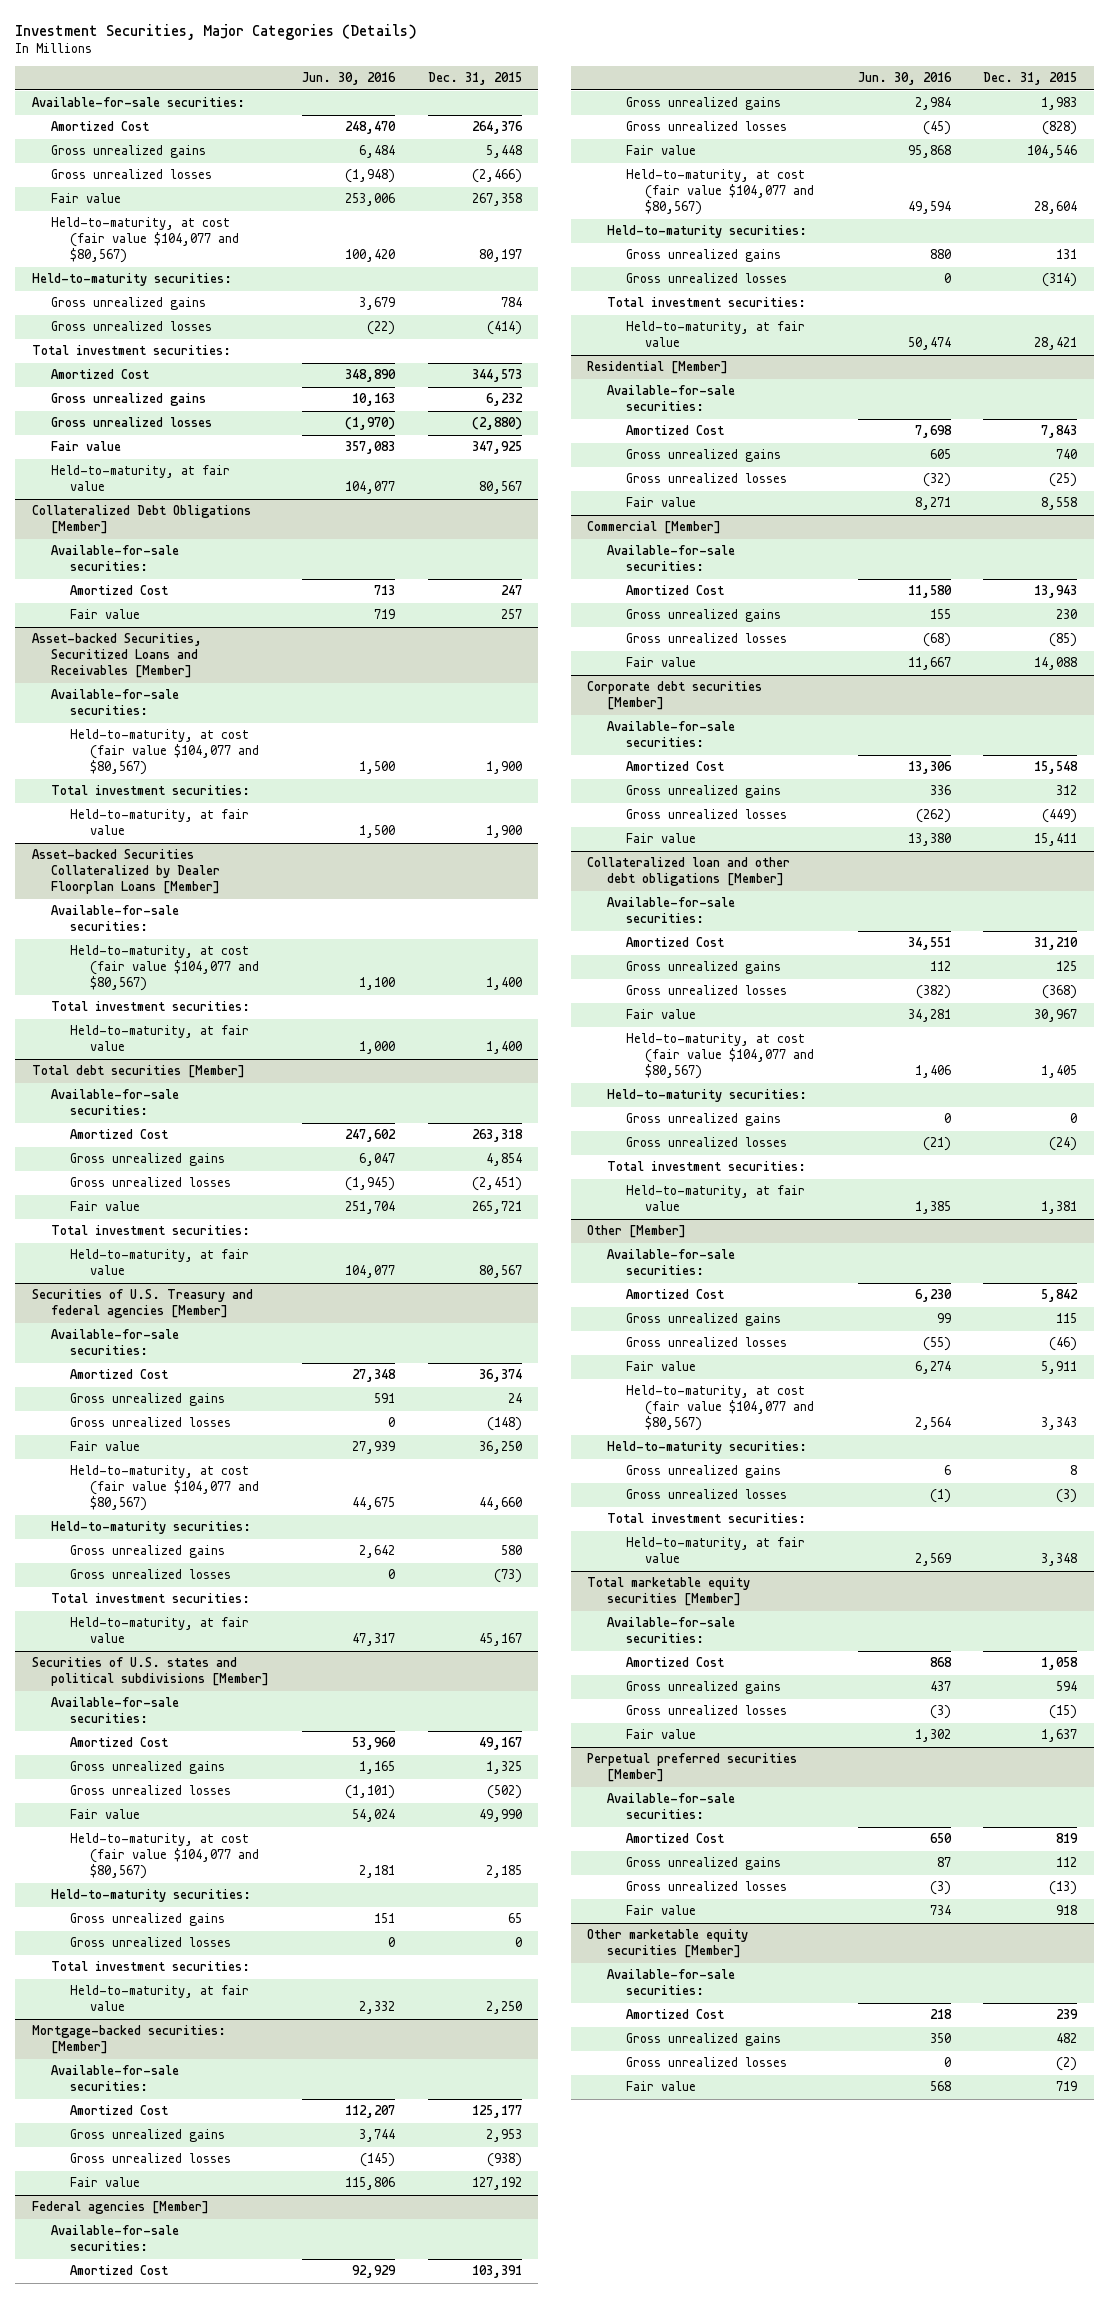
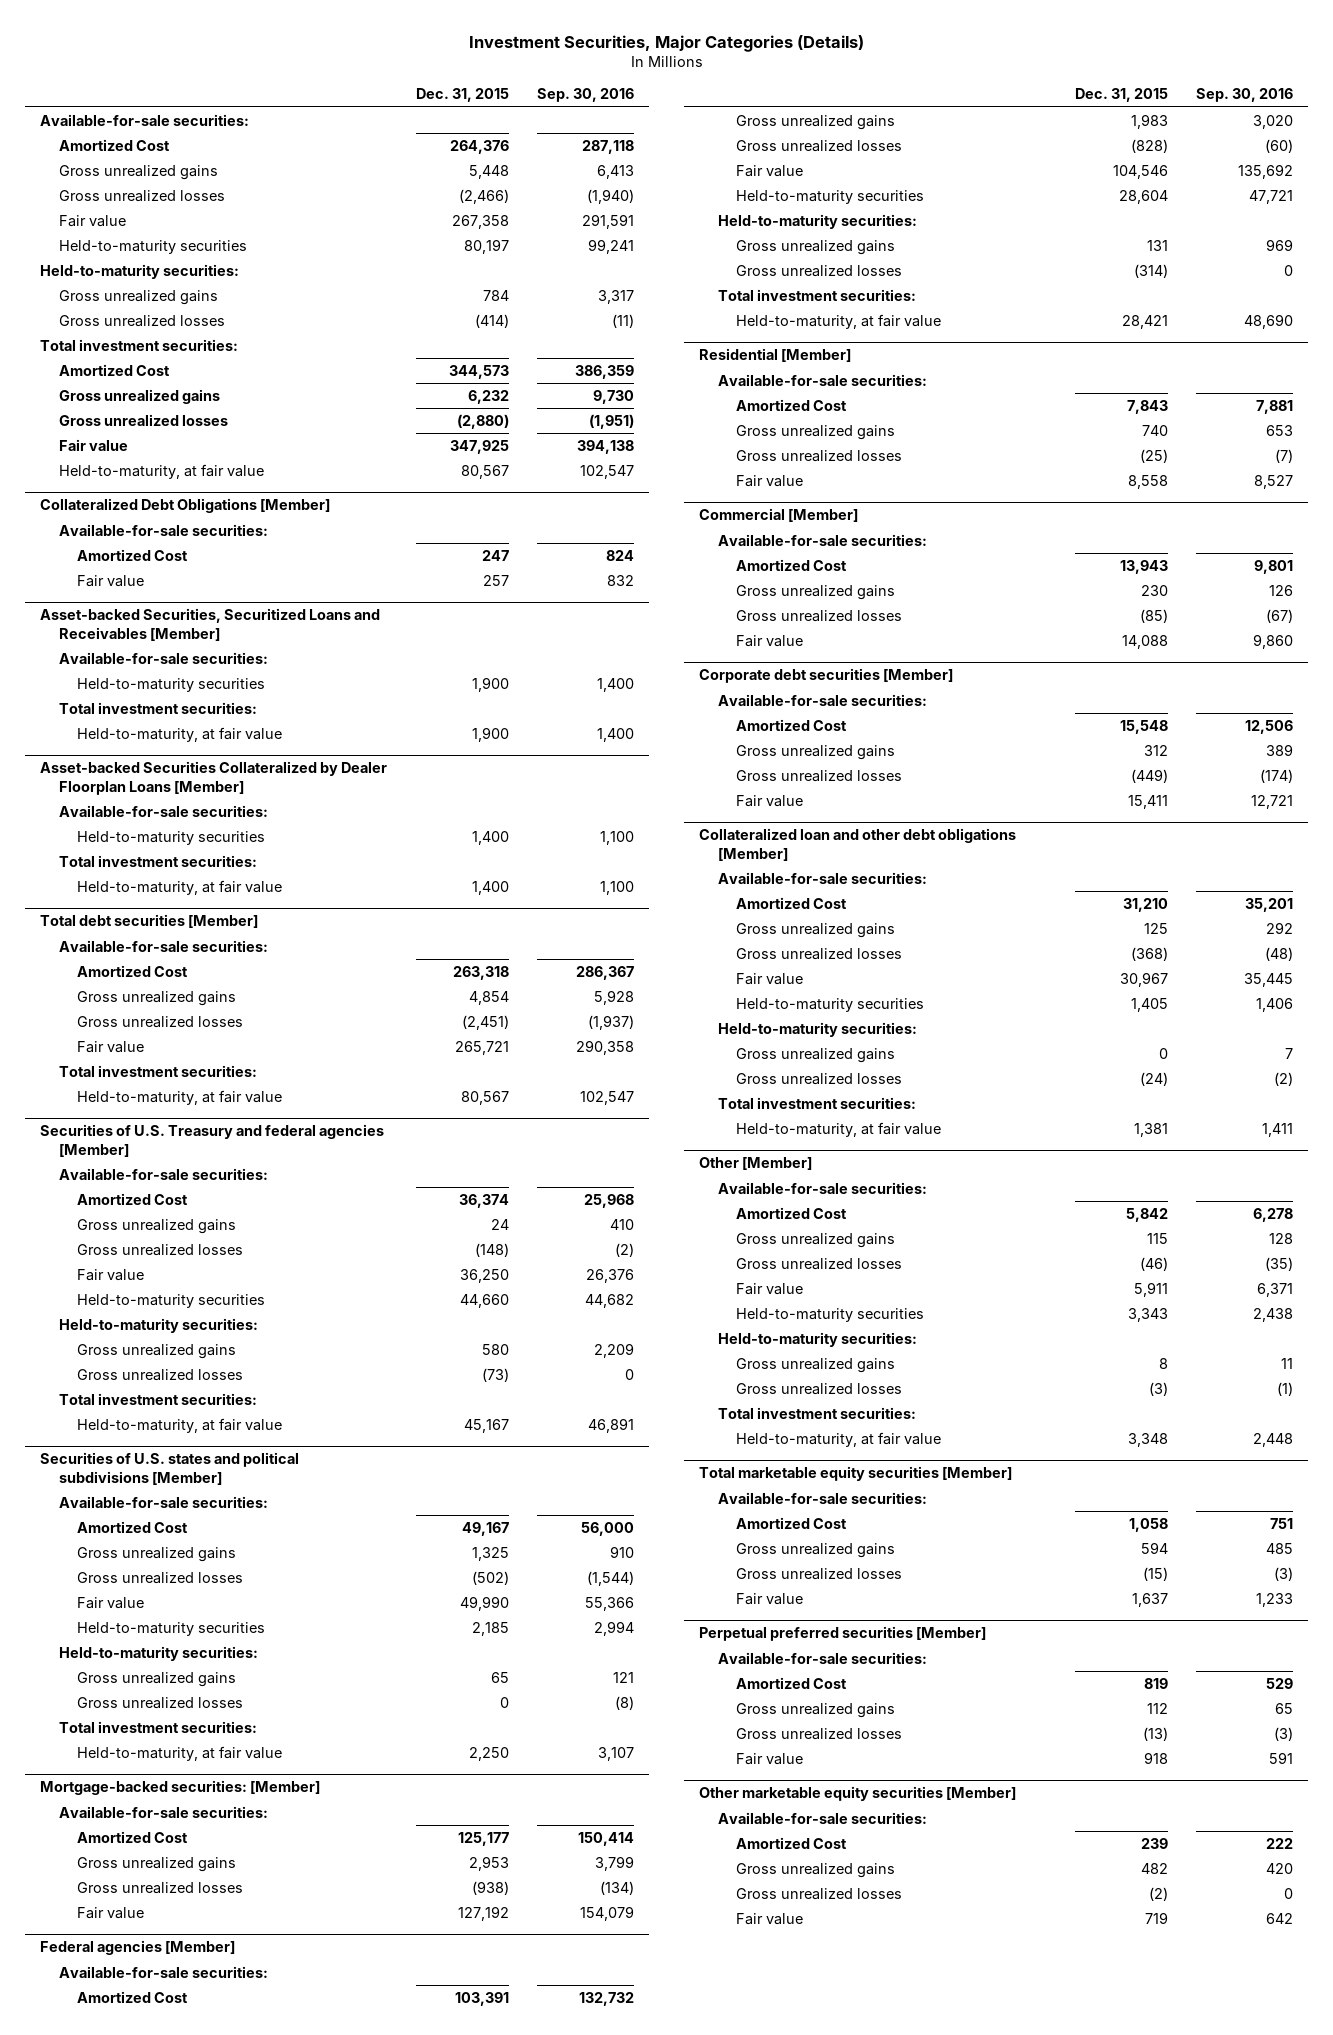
- | Jun. 30, 2016 | Dec. 31, 2015
+ | Dec. 31, 2015 | Sep. 30, 2016
- Held-to-maturity, at cost (fair value $104,077 and $80,567) | 100,420 | 80,197
+ Held-to-maturity securities | 80,197 | 99,241
@ Asset-backed Securities, Securitized Loans and Receivables [Member]
- Held-to-maturity, at cost (fair value $104,077 and $80,567) | 1,500 | 1,900
+ Held-to-maturity securities | 1,900 | 1,400
@ Asset-backed Securities Collateralized by Dealer Floorplan Loans [Member]
- Held-to-maturity, at cost (fair value $104,077 and $80,567) | 1,100 | 1,400
+ Held-to-maturity securities | 1,400 | 1,100
@ Securities of U.S. Treasury and federal agencies [Member]
- Held-to-maturity, at cost (fair value $104,077 and $80,567) | 44,675 | 44,660
+ Held-to-maturity securities | 44,660 | 44,682
@ Securities of U.S. states and political subdivisions [Member]
- Held-to-maturity, at cost (fair value $104,077 and $80,567) | 2,181 | 2,185
+ Held-to-maturity securities | 2,185 | 2,994
@ Federal agencies [Member]
- Held-to-maturity, at cost (fair value $104,077 and $80,567) | 49,594 | 28,604
+ Held-to-maturity securities | 28,604 | 47,721
@ Collateralized loan and other debt obligations [Member]
- Held-to-maturity, at cost (fair value $104,077 and $80,567) | 1,406 | 1,405
+ Held-to-maturity securities | 1,405 | 1,406
@ Other [Member]
- Held-to-maturity, at cost (fair value $104,077 and $80,567) | 2,564 | 3,343
+ Held-to-maturity securities | 3,343 | 2,438

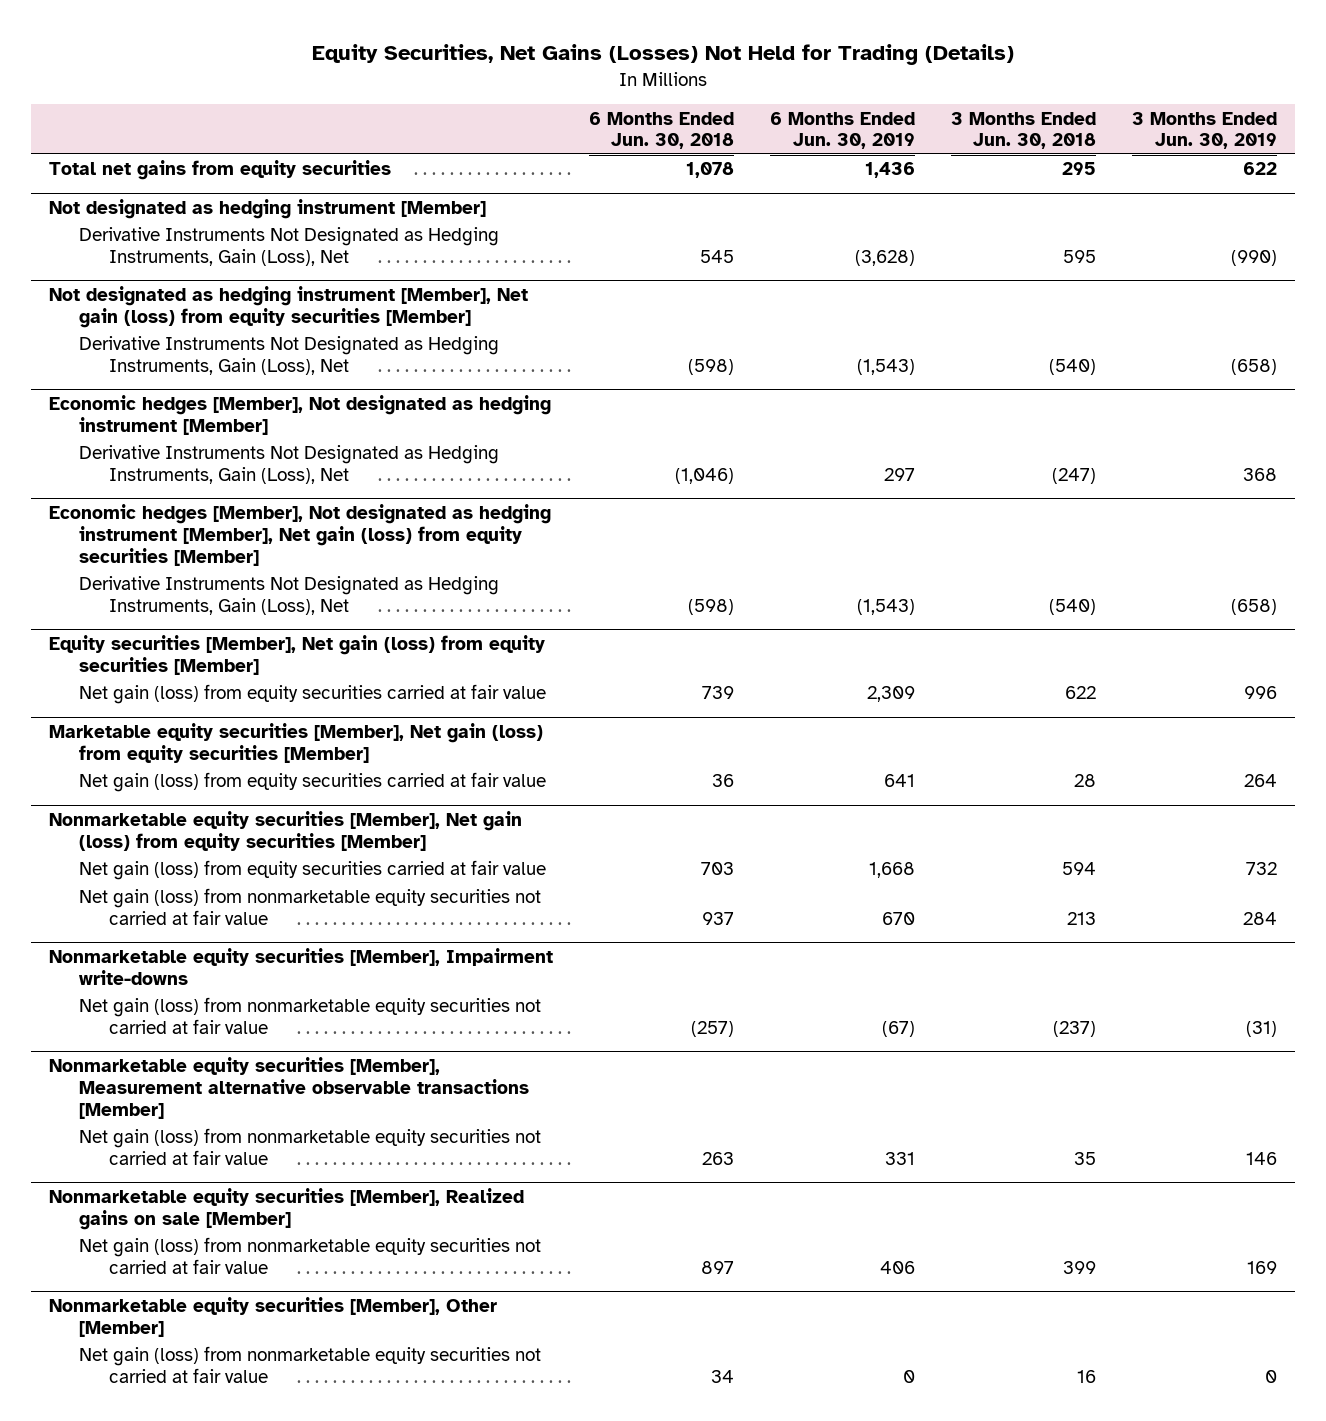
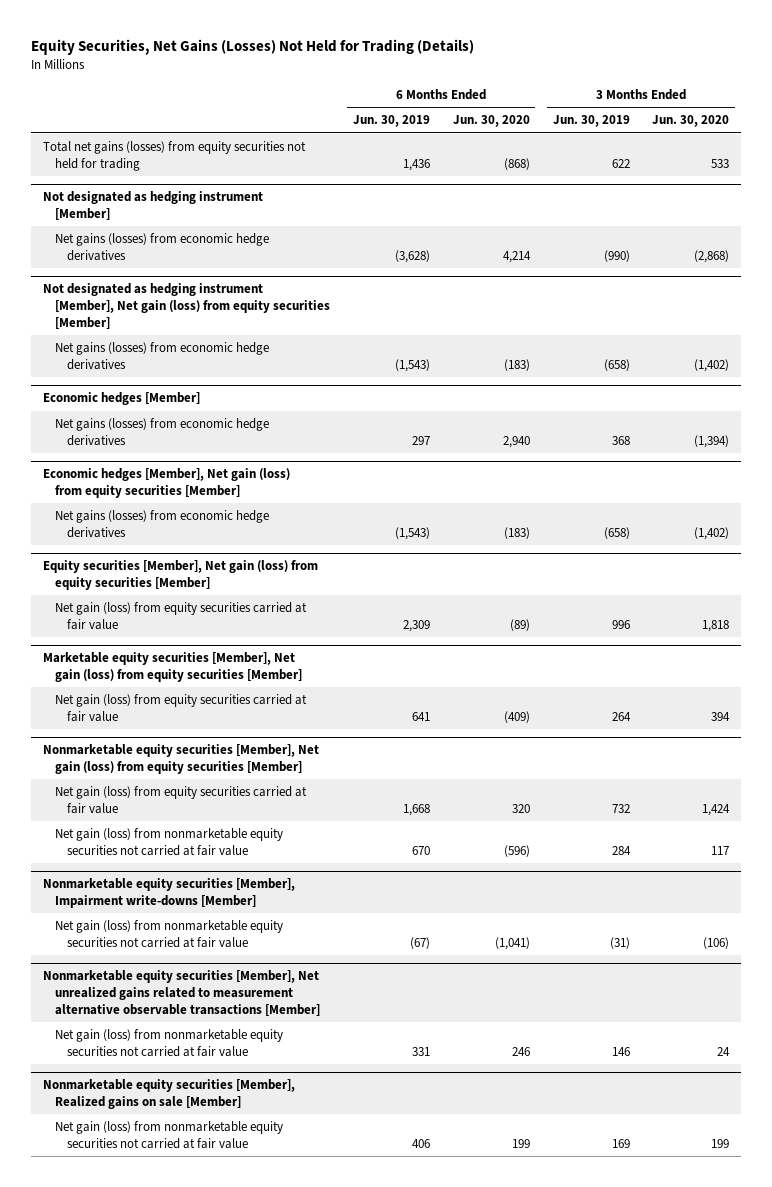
- | 6 Months Ended Jun. 30, 2018 | 6 Months Ended Jun. 30, 2019 | 3 Months Ended Jun. 30, 2018 | 3 Months Ended Jun. 30, 2019
+ | 6 Months Ended Jun. 30, 2019 | 6 Months Ended Jun. 30, 2020 | 3 Months Ended Jun. 30, 2019 | 3 Months Ended Jun. 30, 2020
- Total net gains from equity securities | 1,078 | 1,436 | 295 | 622
+ Total net gains (losses) from equity securities not held for trading | 1,436 | (868) | 622 | 533
@ Not designated as hedging instrument [Member]
- Derivative Instruments Not Designated as Hedging Instruments, Gain (Loss), Net | 545 | (3,628) | 595 | (990)
+ Net gains (losses) from economic hedge derivatives | (3,628) | 4,214 | (990) | (2,868)
@ Not designated as hedging instrument [Member], Net gain (loss) from equity securities [Member]
- Derivative Instruments Not Designated as Hedging Instruments, Gain (Loss), Net | (598) | (1,543) | (540) | (658)
- Economic hedges [Member], Not designated as hedging instrument [Member]
- Derivative Instruments Not Designated as Hedging Instruments, Gain (Loss), Net | (1,046) | 297 | (247) | 368
- Economic hedges [Member], Not designated as hedging instrument [Member], Net gain (loss) from equity securities [Member]
- Derivative Instruments Not Designated as Hedging Instruments, Gain (Loss), Net | (598) | (1,543) | (540) | (658)
@ Not designated as hedging instrument [Member], Net gain (loss) from equity securities [Member]
+ Net gains (losses) from economic hedge derivatives | (1,543) | (183) | (658) | (1,402)
+ Economic hedges [Member]
+ Net gains (losses) from economic hedge derivatives | 297 | 2,940 | 368 | (1,394)
+ Economic hedges [Member], Net gain (loss) from equity securities [Member]
+ Net gains (losses) from economic hedge derivatives | (1,543) | (183) | (658) | (1,402)
- Nonmarketable equity securities [Member], Impairment write-downs
+ Nonmarketable equity securities [Member], Impairment write-downs [Member]
- Nonmarketable equity securities [Member], Measurement alternative observable transactions [Member]
+ Nonmarketable equity securities [Member], Net unrealized gains related to measurement alternative observable transactions [Member]
- Nonmarketable equity securities [Member], Other [Member]
- Net gain (loss) from nonmarketable equity securities not carried at fair value | 34 | 0 | 16 | 0

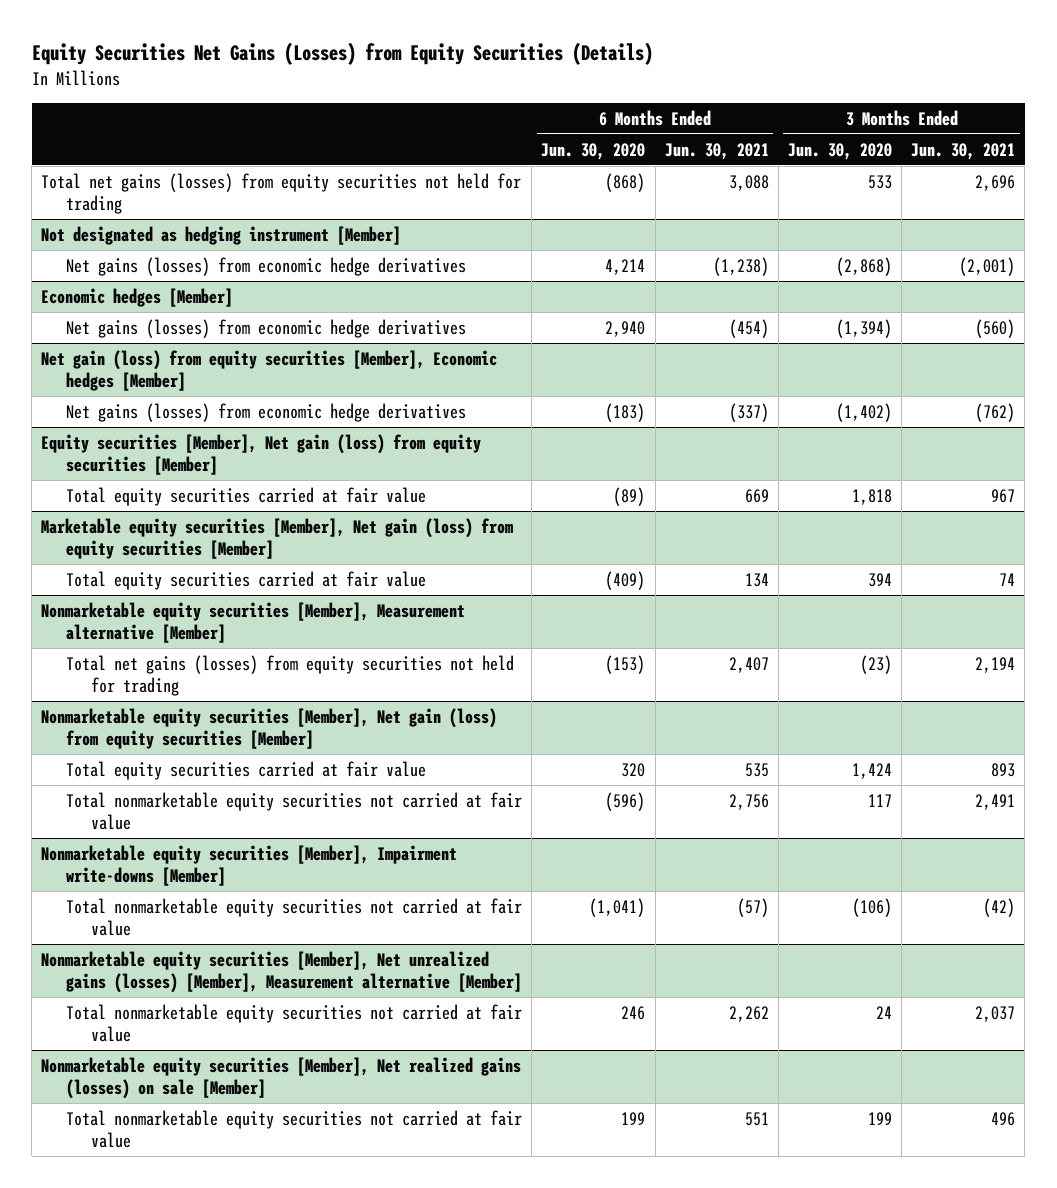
- Equity Securities, Net Gains (Losses) Not Held for Trading (Details)
+ Equity Securities Net Gains (Losses) from Equity Securities (Details)
- | 6 Months Ended Jun. 30, 2019 | 6 Months Ended Jun. 30, 2020 | 3 Months Ended Jun. 30, 2019 | 3 Months Ended Jun. 30, 2020
+ | 6 Months Ended Jun. 30, 2020 | 6 Months Ended Jun. 30, 2021 | 3 Months Ended Jun. 30, 2020 | 3 Months Ended Jun. 30, 2021
- Not designated as hedging instrument [Member], Net gain (loss) from equity securities [Member]
- Net gains (losses) from economic hedge derivatives | (1,543) | (183) | (658) | (1,402)
- Economic hedges [Member], Net gain (loss) from equity securities [Member]
+ Net gain (loss) from equity securities [Member], Economic hedges [Member]
@ Equity securities [Member], Net gain (loss) from equity securities [Member]
- Net gain (loss) from equity securities carried at fair value | 2,309 | (89) | 996 | 1,818
+ Total equity securities carried at fair value | (89) | 669 | 1,818 | 967
@ Marketable equity securities [Member], Net gain (loss) from equity securities [Member]
- Net gain (loss) from equity securities carried at fair value | 641 | (409) | 264 | 394
+ Total equity securities carried at fair value | (409) | 134 | 394 | 74
+ Nonmarketable equity securities [Member], Measurement alternative [Member]
+ Total net gains (losses) from equity securities not held for trading | (153) | 2,407 | (23) | 2,194
@ Nonmarketable equity securities [Member], Net gain (loss) from equity securities [Member]
- Net gain (loss) from equity securities carried at fair value | 1,668 | 320 | 732 | 1,424
- Net gain (loss) from nonmarketable equity securities not carried at fair value | 670 | (596) | 284 | 117
+ Total equity securities carried at fair value | 320 | 535 | 1,424 | 893
+ Total nonmarketable equity securities not carried at fair value | (596) | 2,756 | 117 | 2,491
@ Nonmarketable equity securities [Member], Impairment write-downs [Member]
- Net gain (loss) from nonmarketable equity securities not carried at fair value | (67) | (1,041) | (31) | (106)
- Nonmarketable equity securities [Member], Net unrealized gains related to measurement alternative observable transactions [Member]
- Net gain (loss) from nonmarketable equity securities not carried at fair value | 331 | 246 | 146 | 24
- Nonmarketable equity securities [Member], Realized gains on sale [Member]
- Net gain (loss) from nonmarketable equity securities not carried at fair value | 406 | 199 | 169 | 199
@ Nonmarketable equity securities [Member], Impairment write-downs [Member]
+ Total nonmarketable equity securities not carried at fair value | (1,041) | (57) | (106) | (42)
+ Nonmarketable equity securities [Member], Net unrealized gains (losses) [Member], Measurement alternative [Member]
+ Total nonmarketable equity securities not carried at fair value | 246 | 2,262 | 24 | 2,037
+ Nonmarketable equity securities [Member], Net realized gains (losses) on sale [Member]
+ Total nonmarketable equity securities not carried at fair value | 199 | 551 | 199 | 496

